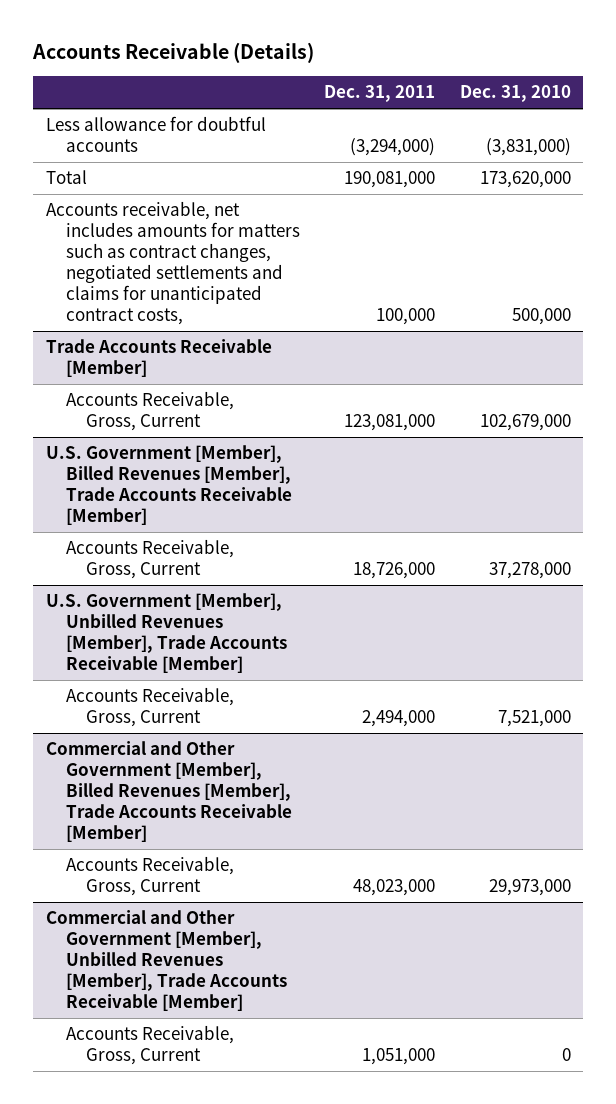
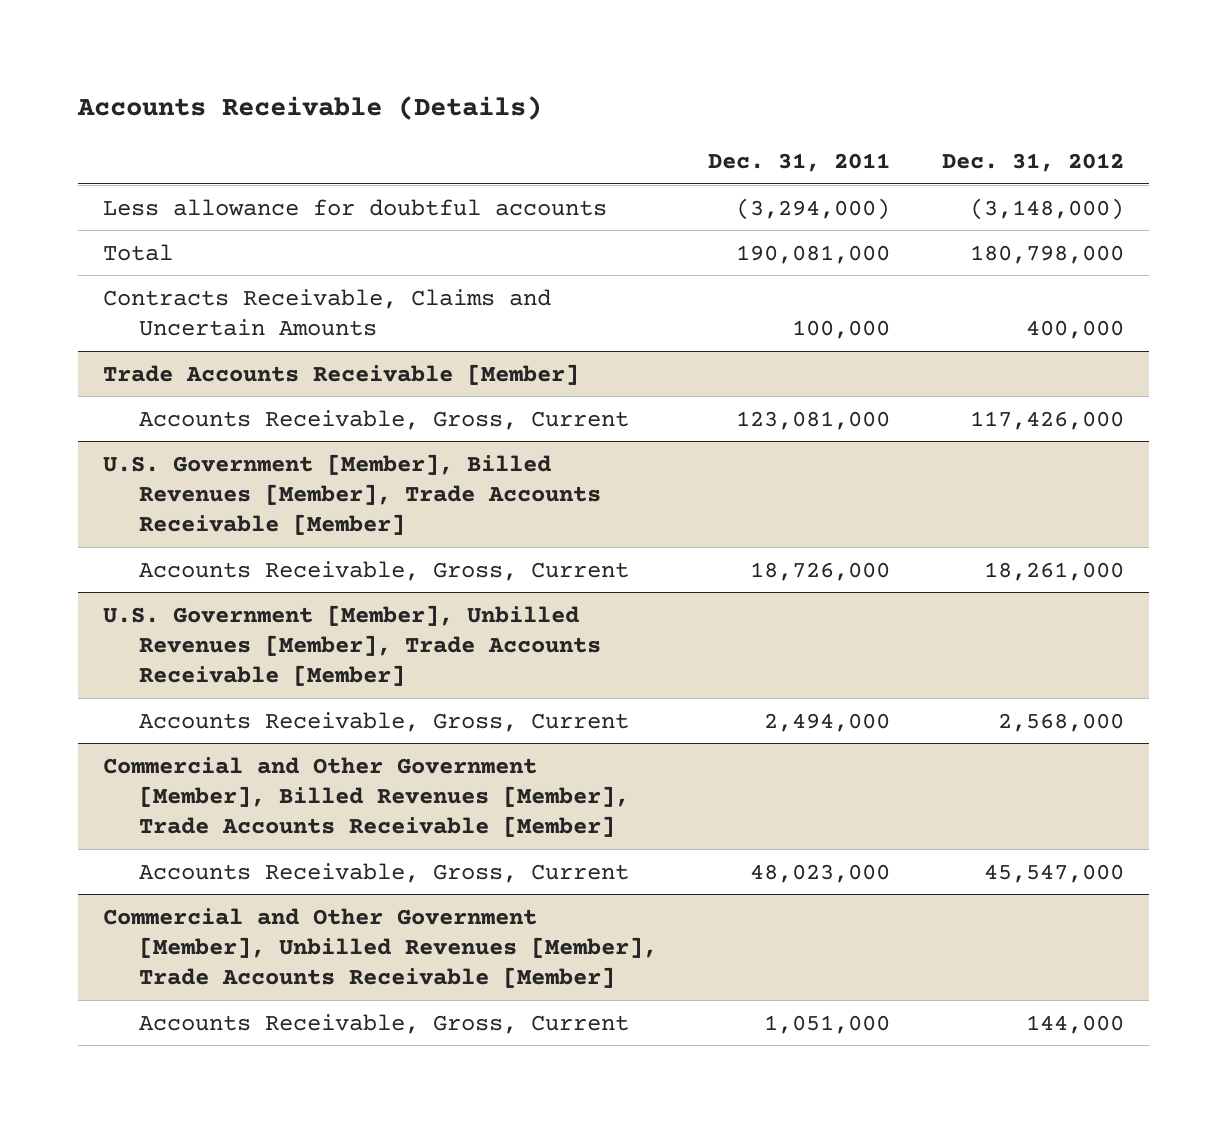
- | Dec. 31, 2011 | Dec. 31, 2010
+ | Dec. 31, 2011 | Dec. 31, 2012
- Accounts receivable, net includes amounts for matters such as contract changes, negotiated settlements and claims for unanticipated contract costs, | 100,000 | 500,000
+ Contracts Receivable, Claims and Uncertain Amounts | 100,000 | 400,000

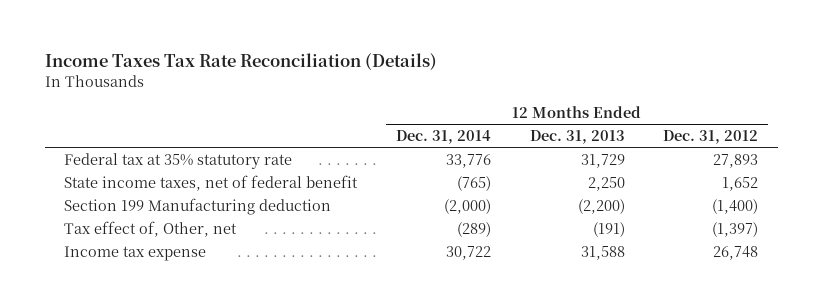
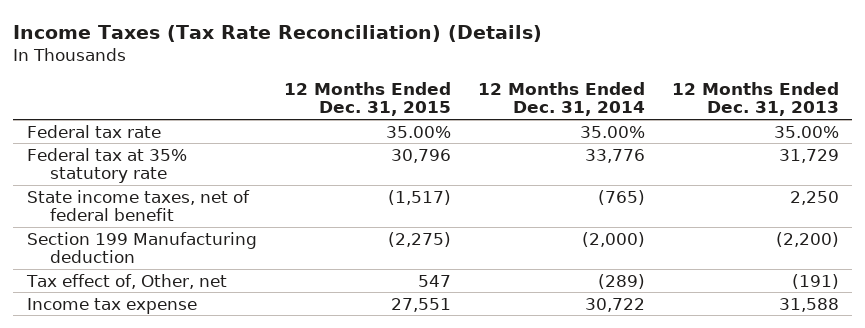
- Income Taxes Tax Rate Reconciliation (Details)
+ Income Taxes (Tax Rate Reconciliation) (Details)
- | 12 Months Ended Dec. 31, 2014 | 12 Months Ended Dec. 31, 2013 | 12 Months Ended Dec. 31, 2012
+ | 12 Months Ended Dec. 31, 2015 | 12 Months Ended Dec. 31, 2014 | 12 Months Ended Dec. 31, 2013
+ Federal tax rate | 35.00% | 35.00% | 35.00%

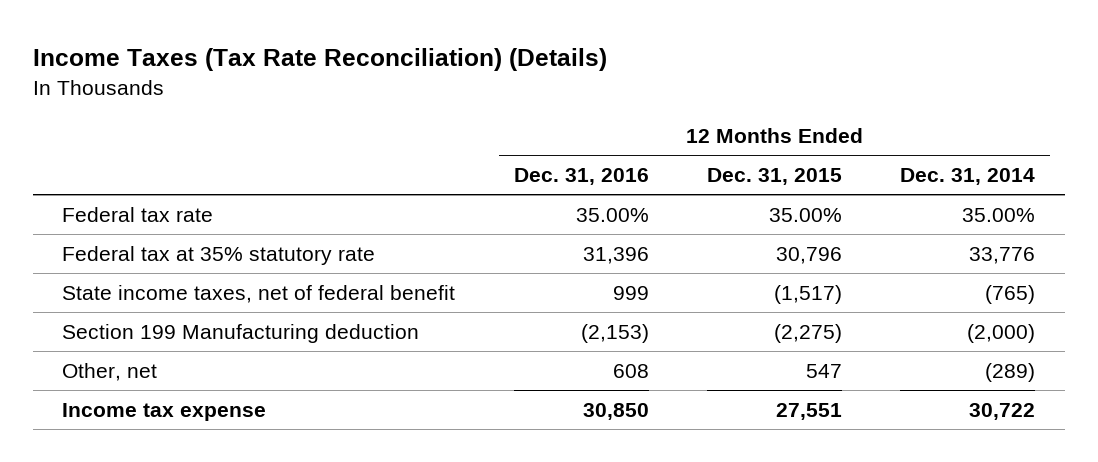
- | 12 Months Ended Dec. 31, 2015 | 12 Months Ended Dec. 31, 2014 | 12 Months Ended Dec. 31, 2013
+ | 12 Months Ended Dec. 31, 2016 | 12 Months Ended Dec. 31, 2015 | 12 Months Ended Dec. 31, 2014
- Tax effect of, Other, net | 547 | (289) | (191)
+ Other, net | 608 | 547 | (289)

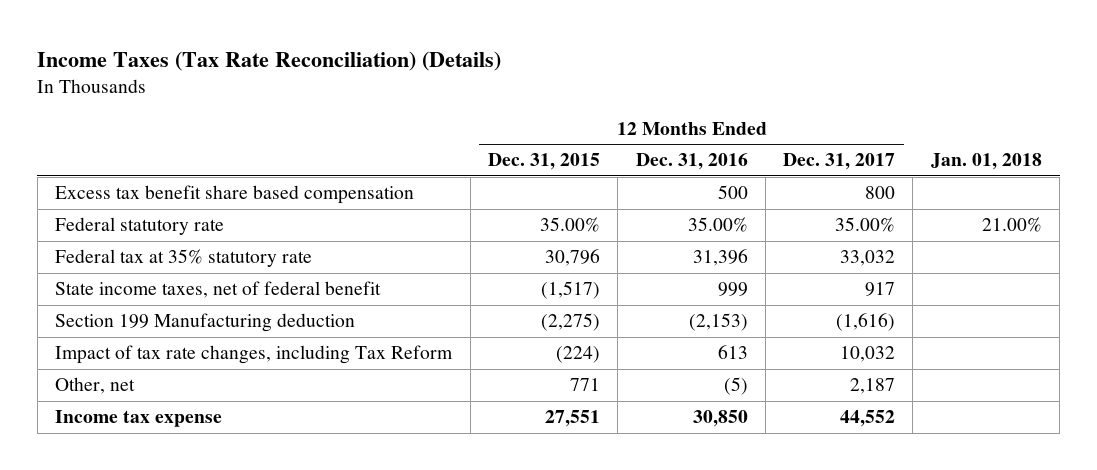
- | 12 Months Ended Dec. 31, 2016 | 12 Months Ended Dec. 31, 2015 | 12 Months Ended Dec. 31, 2014
+ | 12 Months Ended Dec. 31, 2015 | 12 Months Ended Dec. 31, 2016 | 12 Months Ended Dec. 31, 2017 | Jan. 01, 2018
- Federal tax rate | 35.00% | 35.00% | 35.00%
+ Excess tax benefit share based compensation | | 500 | 800 |
+ Federal statutory rate | 35.00% | 35.00% | 35.00% | 21.00%
- Other, net | 608 | 547 | (289)
+ Impact of tax rate changes, including Tax Reform | (224) | 613 | 10,032 |
+ Other, net | 771 | (5) | 2,187 |

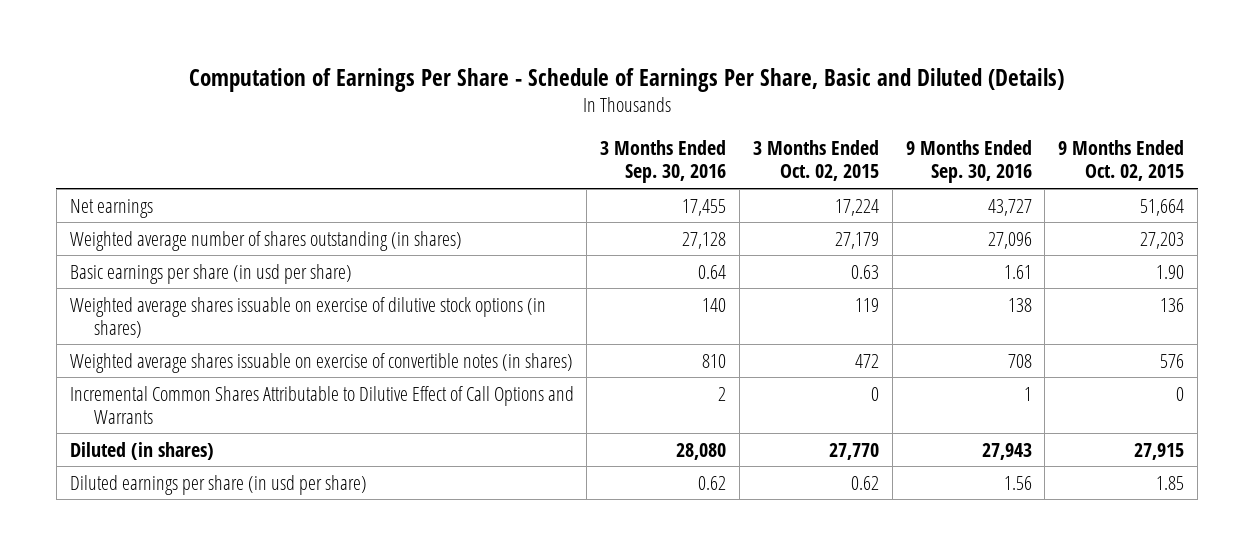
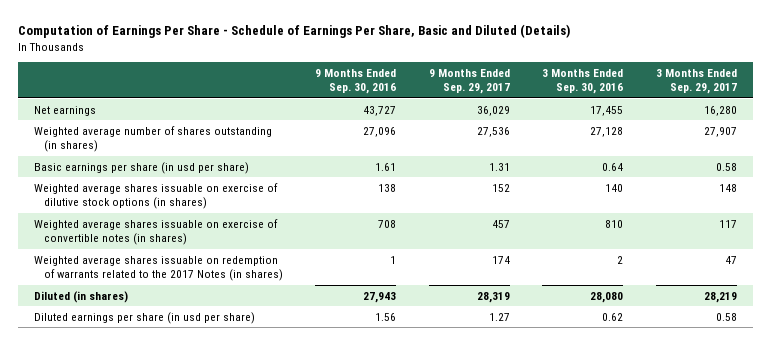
- | 3 Months Ended Sep. 30, 2016 | 3 Months Ended Oct. 02, 2015 | 9 Months Ended Sep. 30, 2016 | 9 Months Ended Oct. 02, 2015
+ | 9 Months Ended Sep. 30, 2016 | 9 Months Ended Sep. 29, 2017 | 3 Months Ended Sep. 30, 2016 | 3 Months Ended Sep. 29, 2017
- Incremental Common Shares Attributable to Dilutive Effect of Call Options and Warrants | 2 | 0 | 1 | 0
+ Weighted average shares issuable on redemption of warrants related to the 2017 Notes (in shares) | 1 | 174 | 2 | 47

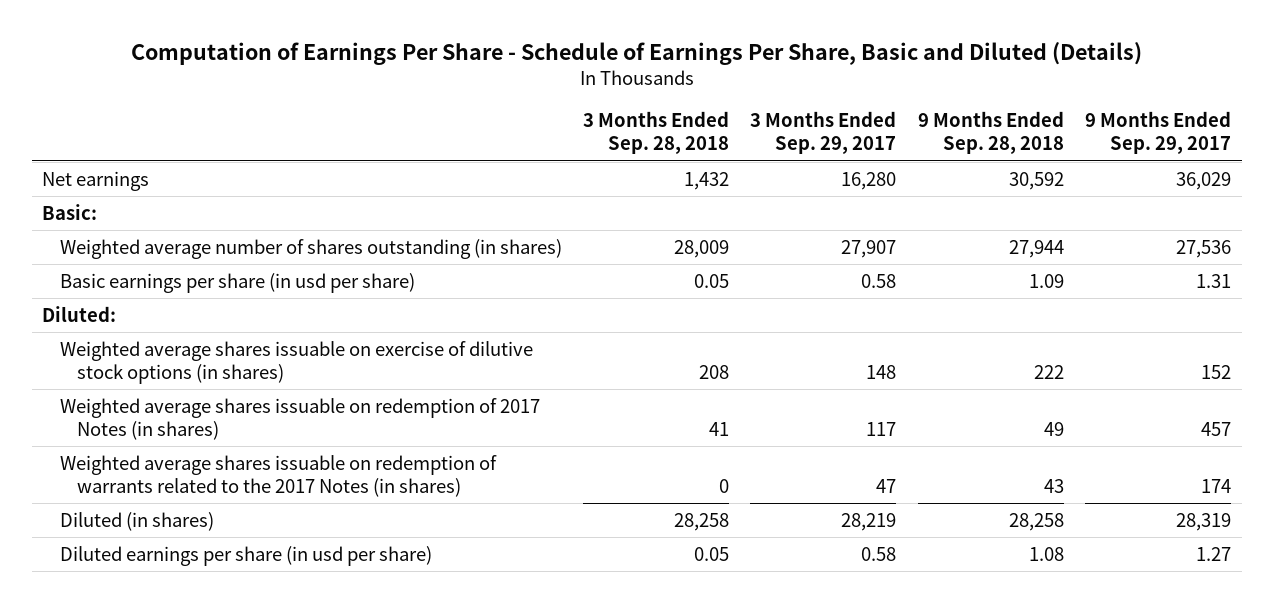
- | 9 Months Ended Sep. 30, 2016 | 9 Months Ended Sep. 29, 2017 | 3 Months Ended Sep. 30, 2016 | 3 Months Ended Sep. 29, 2017
+ | 3 Months Ended Sep. 28, 2018 | 3 Months Ended Sep. 29, 2017 | 9 Months Ended Sep. 28, 2018 | 9 Months Ended Sep. 29, 2017
+ Basic:
+ Diluted:
- Weighted average shares issuable on exercise of convertible notes (in shares) | 708 | 457 | 810 | 117
+ Weighted average shares issuable on redemption of 2017 Notes (in shares) | 41 | 117 | 49 | 457

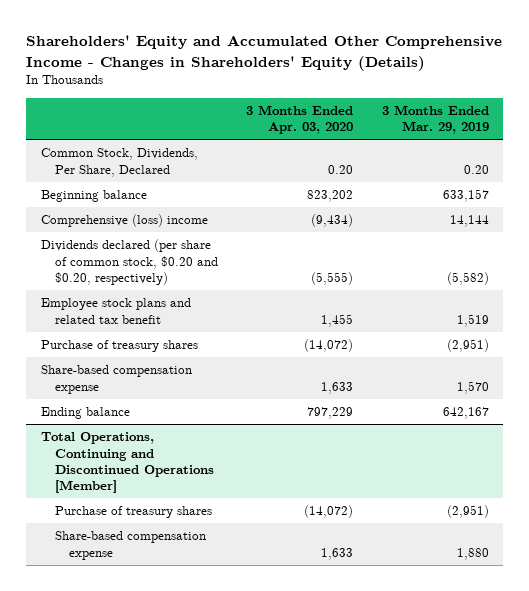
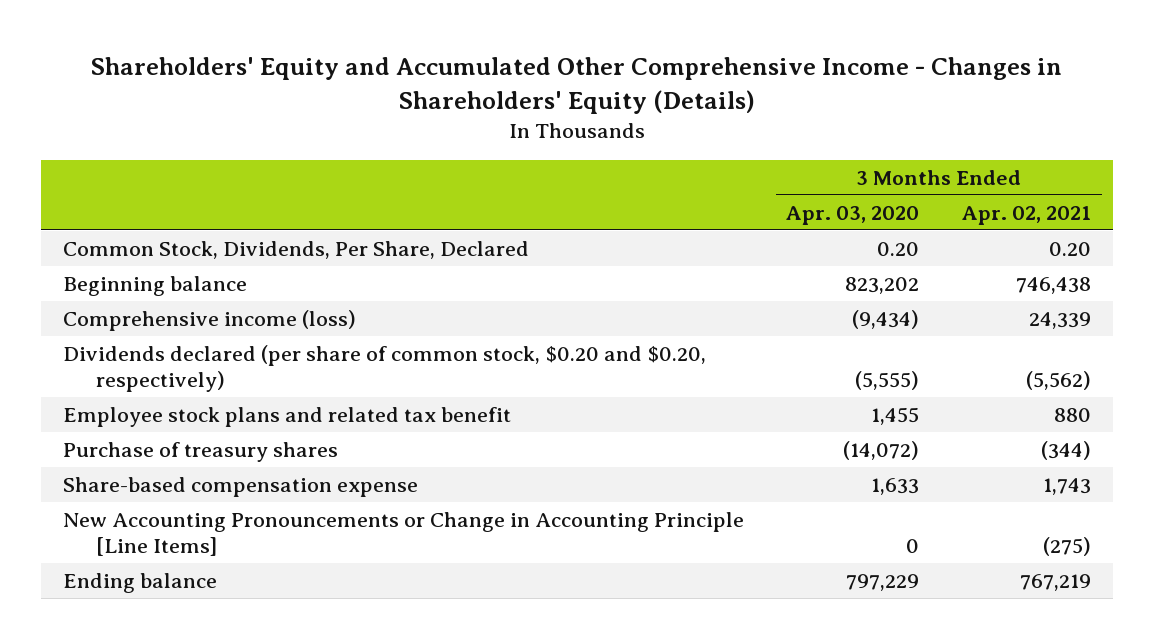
- | 3 Months Ended Apr. 03, 2020 | 3 Months Ended Mar. 29, 2019
+ | 3 Months Ended Apr. 03, 2020 | 3 Months Ended Apr. 02, 2021
- Comprehensive (loss) income | (9,434) | 14,144
+ Comprehensive income (loss) | (9,434) | 24,339
+ New Accounting Pronouncements or Change in Accounting Principle [Line Items] | 0 | (275)
- Total Operations, Continuing and Discontinued Operations [Member]
- Purchase of treasury shares | (14,072) | (2,951)
- Share-based compensation expense | 1,633 | 1,880

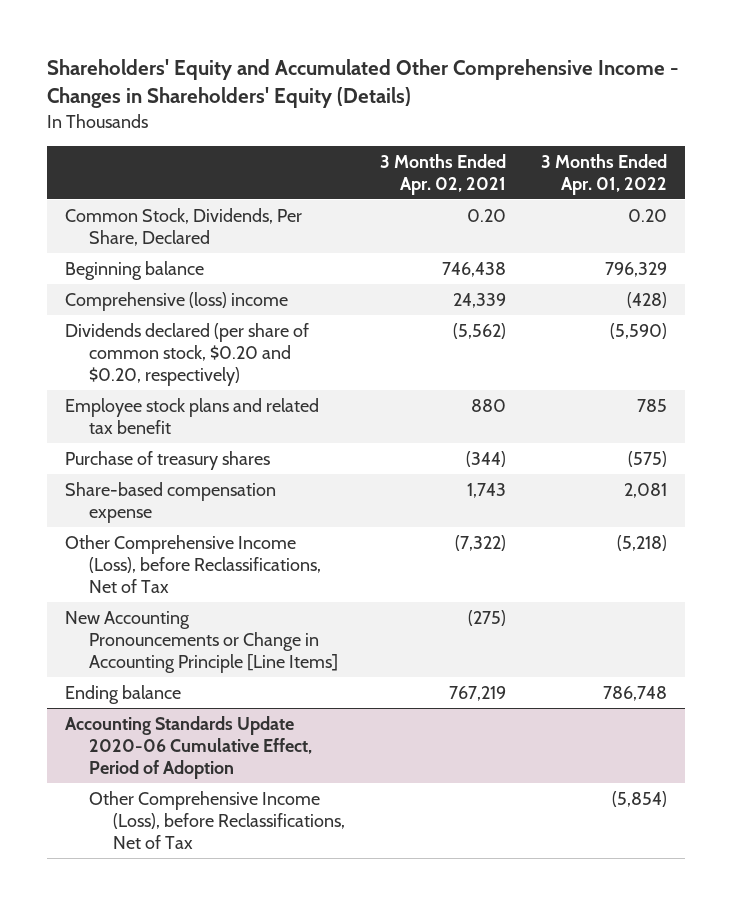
- | 3 Months Ended Apr. 03, 2020 | 3 Months Ended Apr. 02, 2021
+ | 3 Months Ended Apr. 02, 2021 | 3 Months Ended Apr. 01, 2022
- Comprehensive income (loss) | (9,434) | 24,339
+ Comprehensive (loss) income | 24,339 | (428)
+ Other Comprehensive Income (Loss), before Reclassifications, Net of Tax | (7,322) | (5,218)
+ Accounting Standards Update 2020-06 Cumulative Effect, Period of Adoption
+ Other Comprehensive Income (Loss), before Reclassifications, Net of Tax | | (5,854)

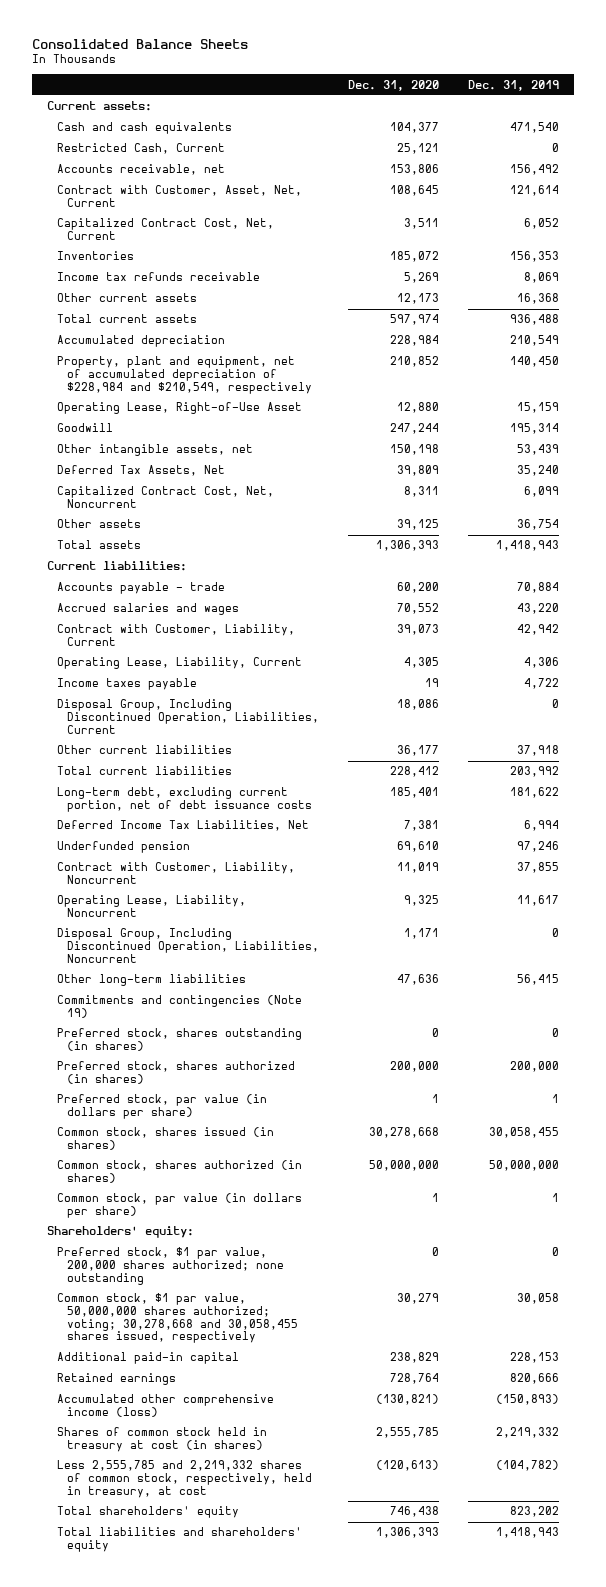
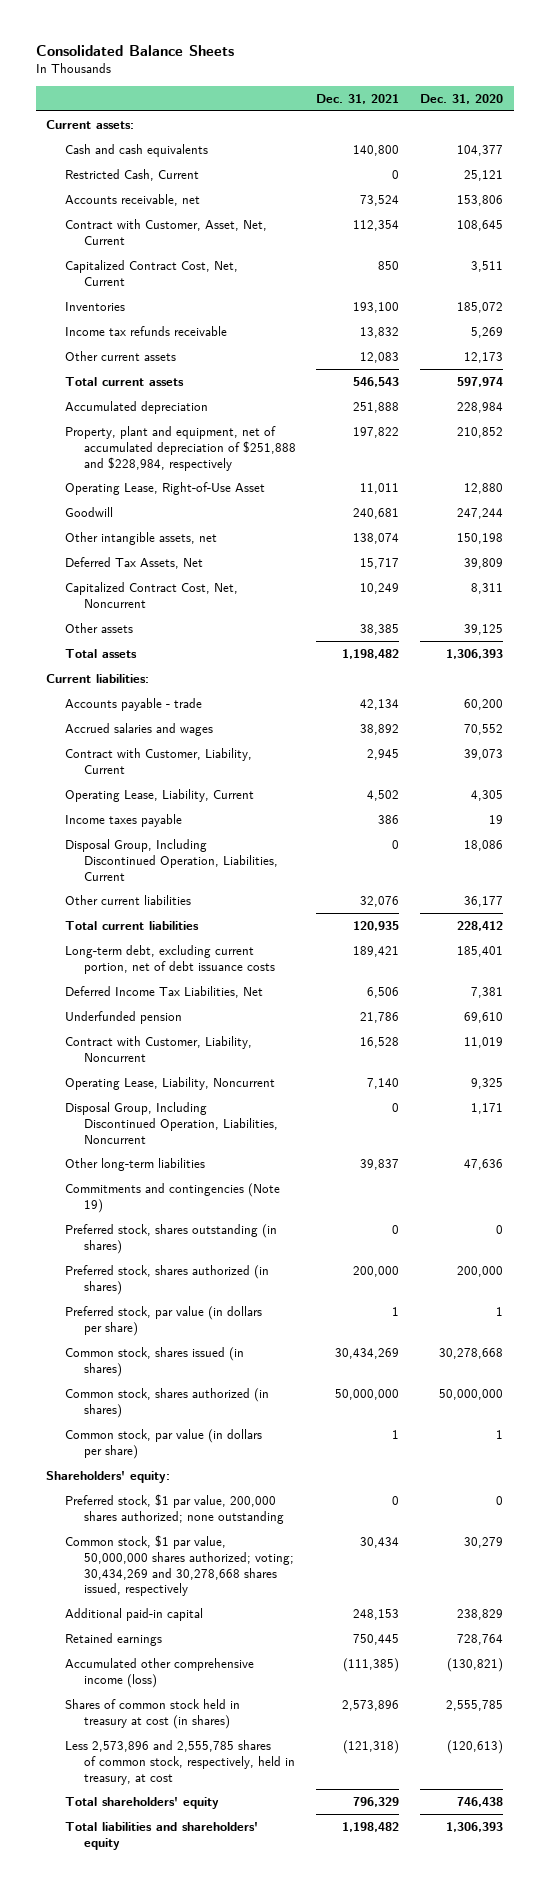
- | Dec. 31, 2020 | Dec. 31, 2019
+ | Dec. 31, 2021 | Dec. 31, 2020
- Property, plant and equipment, net of accumulated depreciation of $228,984 and $210,549, respectively | 210,852 | 140,450
+ Property, plant and equipment, net of accumulated depreciation of $251,888 and $228,984, respectively | 197,822 | 210,852
- Common stock, $1 par value, 50,000,000 shares authorized; voting; 30,278,668 and 30,058,455 shares issued, respectively | 30,279 | 30,058
+ Common stock, $1 par value, 50,000,000 shares authorized; voting; 30,434,269 and 30,278,668 shares issued, respectively | 30,434 | 30,279
- Less 2,555,785 and 2,219,332 shares of common stock, respectively, held in treasury, at cost | (120,613) | (104,782)
+ Less 2,573,896 and 2,555,785 shares of common stock, respectively, held in treasury, at cost | (121,318) | (120,613)

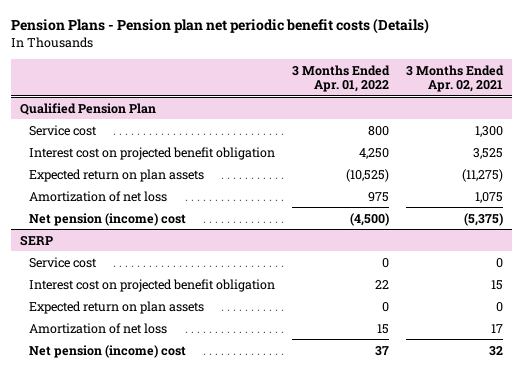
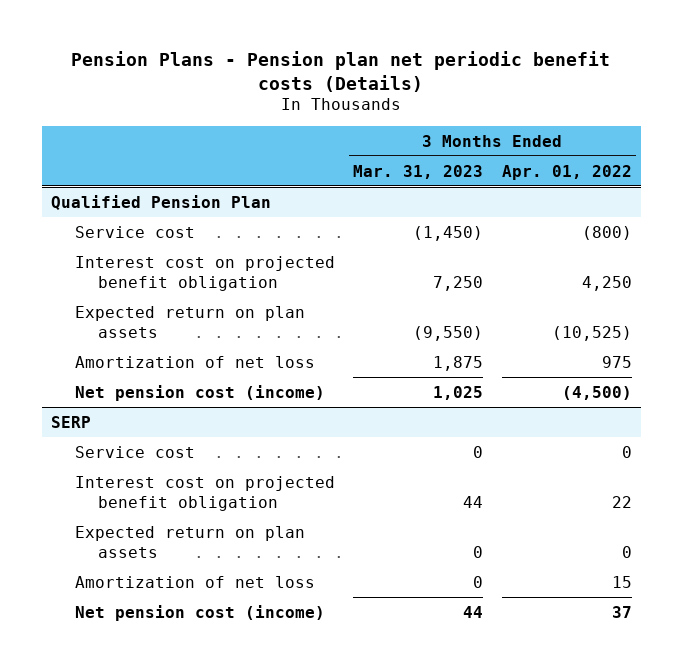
- | 3 Months Ended Apr. 01, 2022 | 3 Months Ended Apr. 02, 2021
+ | 3 Months Ended Mar. 31, 2023 | 3 Months Ended Apr. 01, 2022
@ Qualified Pension Plan
- Service cost | 800 | 1,300
+ Service cost | (1,450) | (800)
- Net pension (income) cost | (4,500) | (5,375)
+ Net pension cost (income) | 1,025 | (4,500)
@ SERP
- Net pension (income) cost | 37 | 32
+ Net pension cost (income) | 44 | 37

